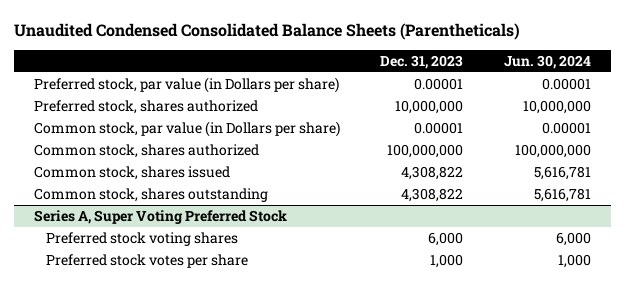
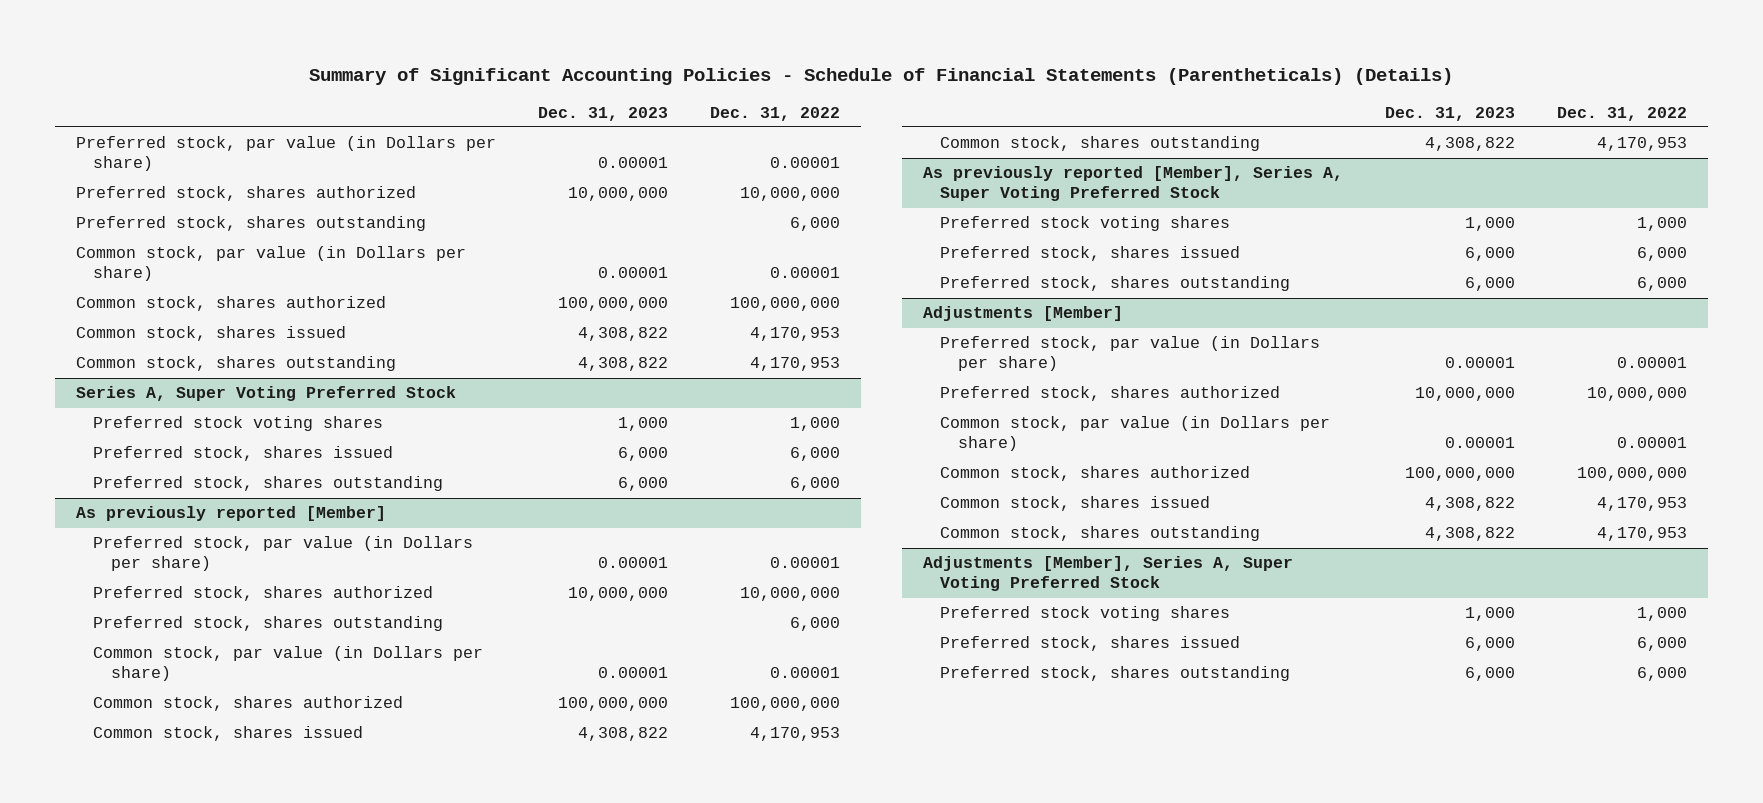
- Unaudited Condensed Consolidated Balance Sheets (Parentheticals)
+ Summary of Significant Accounting Policies - Schedule of Financial Statements (Parentheticals) (Details)
- | Dec. 31, 2023 | Jun. 30, 2024
+ | Dec. 31, 2023 | Dec. 31, 2022
+ Preferred stock, shares outstanding | | 6,000
@ Series A, Super Voting Preferred Stock
- Preferred stock voting shares | 6,000 | 6,000
- Preferred stock votes per share | 1,000 | 1,000
+ Preferred stock voting shares | 1,000 | 1,000
+ Preferred stock, shares issued | 6,000 | 6,000
+ Preferred stock, shares outstanding | 6,000 | 6,000
+ As previously reported [Member]
+ Preferred stock, par value (in Dollars per share) | 0.00001 | 0.00001
+ Preferred stock, shares authorized | 10,000,000 | 10,000,000
+ Preferred stock, shares outstanding | | 6,000
+ Common stock, par value (in Dollars per share) | 0.00001 | 0.00001
+ Common stock, shares authorized | 100,000,000 | 100,000,000
+ Common stock, shares issued | 4,308,822 | 4,170,953
+ Common stock, shares outstanding | 4,308,822 | 4,170,953
+ As previously reported [Member], Series A, Super Voting Preferred Stock
+ Preferred stock voting shares | 1,000 | 1,000
+ Preferred stock, shares issued | 6,000 | 6,000
+ Preferred stock, shares outstanding | 6,000 | 6,000
+ Adjustments [Member]
+ Preferred stock, par value (in Dollars per share) | 0.00001 | 0.00001
+ Preferred stock, shares authorized | 10,000,000 | 10,000,000
+ Common stock, par value (in Dollars per share) | 0.00001 | 0.00001
+ Common stock, shares authorized | 100,000,000 | 100,000,000
+ Common stock, shares issued | 4,308,822 | 4,170,953
+ Common stock, shares outstanding | 4,308,822 | 4,170,953
+ Adjustments [Member], Series A, Super Voting Preferred Stock
+ Preferred stock voting shares | 1,000 | 1,000
+ Preferred stock, shares issued | 6,000 | 6,000
+ Preferred stock, shares outstanding | 6,000 | 6,000

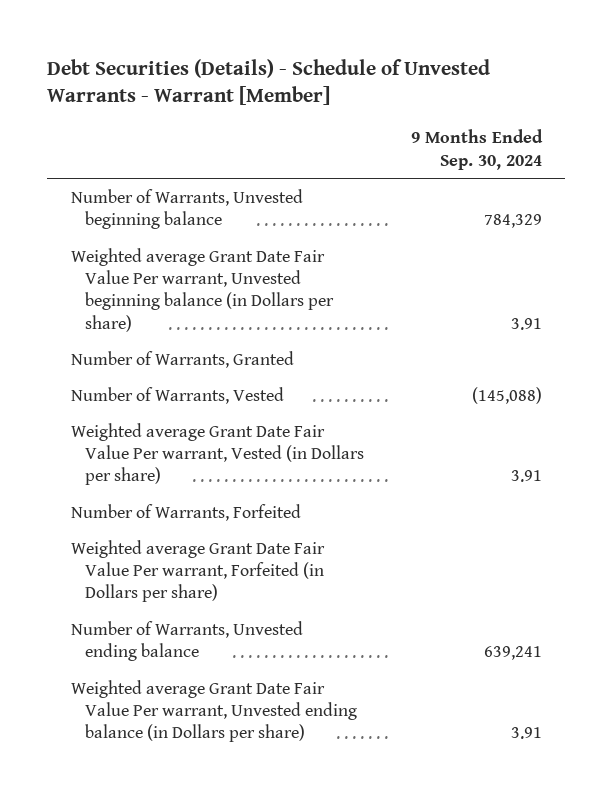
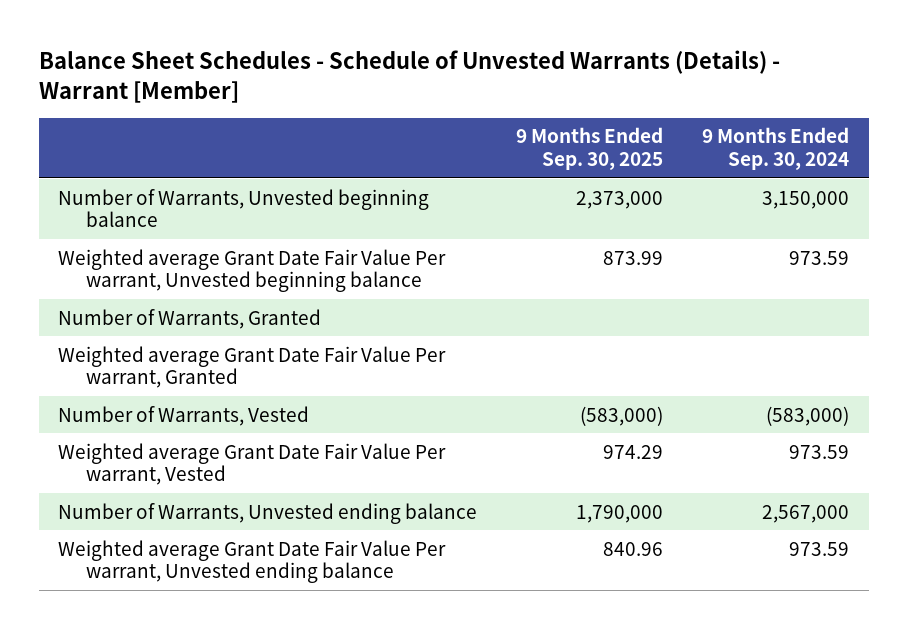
- Debt Securities (Details) - Schedule of Unvested Warrants - Warrant [Member]
+ Balance Sheet Schedules - Schedule of Unvested Warrants (Details) - Warrant [Member]
- | 9 Months Ended Sep. 30, 2024
+ | 9 Months Ended Sep. 30, 2025 | 9 Months Ended Sep. 30, 2024
- Number of Warrants, Unvested beginning balance | 784,329
- Weighted average Grant Date Fair Value Per warrant, Unvested beginning balance (in Dollars per share) | 3.91
+ Number of Warrants, Unvested beginning balance | 2,373,000 | 3,150,000
+ Weighted average Grant Date Fair Value Per warrant, Unvested beginning balance | 873.99 | 973.59
- Number of Warrants, Vested | (145,088)
- Weighted average Grant Date Fair Value Per warrant, Vested (in Dollars per share) | 3.91
- Number of Warrants, Forfeited
- Weighted average Grant Date Fair Value Per warrant, Forfeited (in Dollars per share)
- Number of Warrants, Unvested ending balance | 639,241
- Weighted average Grant Date Fair Value Per warrant, Unvested ending balance (in Dollars per share) | 3.91
+ Weighted average Grant Date Fair Value Per warrant, Granted
+ Number of Warrants, Vested | (583,000) | (583,000)
+ Weighted average Grant Date Fair Value Per warrant, Vested | 974.29 | 973.59
+ Number of Warrants, Unvested ending balance | 1,790,000 | 2,567,000
+ Weighted average Grant Date Fair Value Per warrant, Unvested ending balance | 840.96 | 973.59

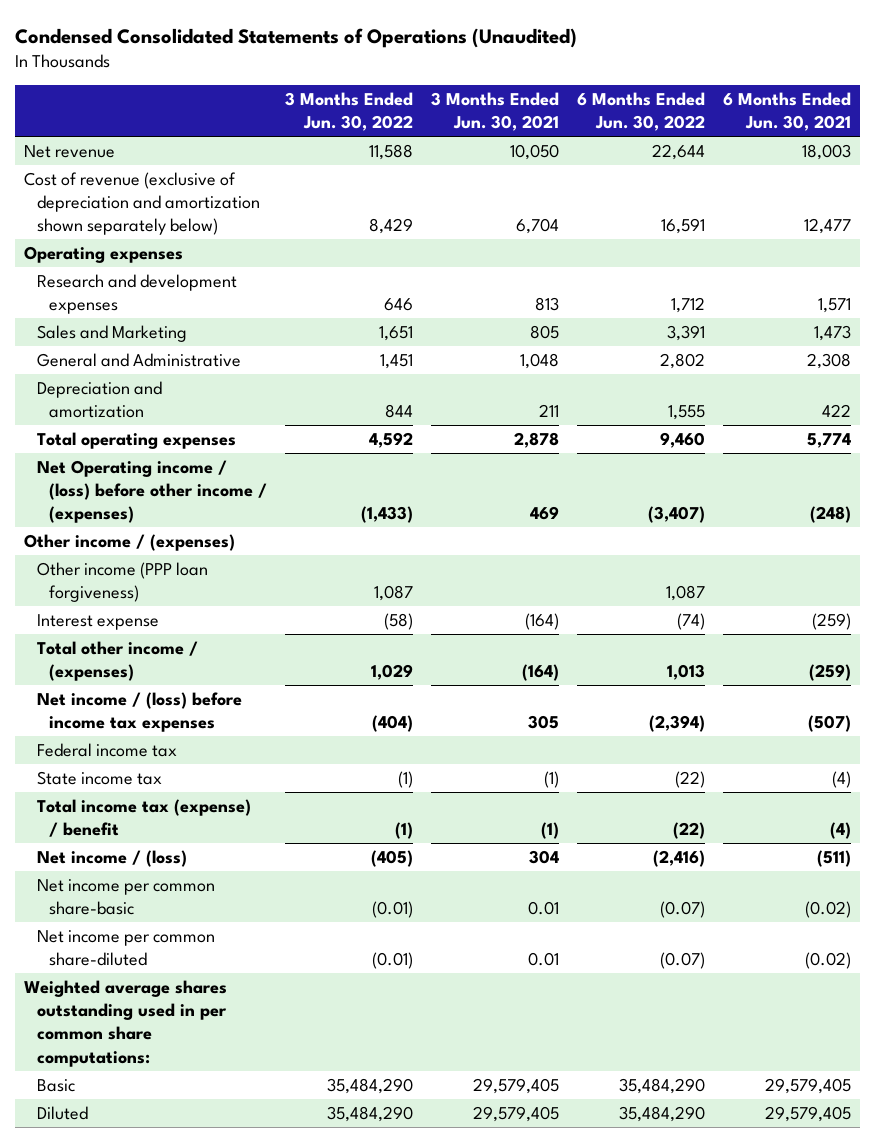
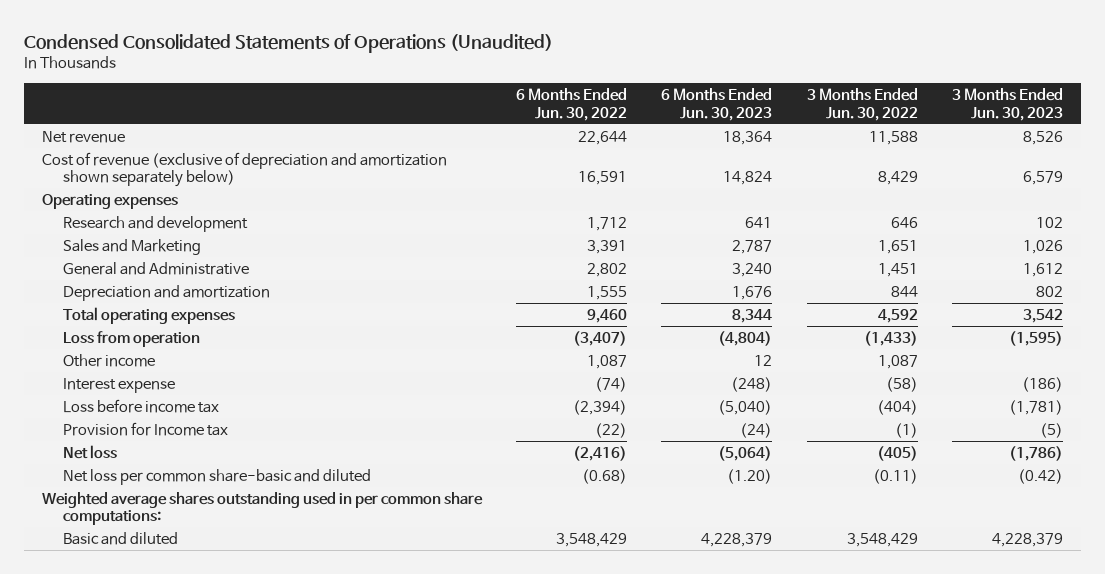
- | 3 Months Ended Jun. 30, 2022 | 3 Months Ended Jun. 30, 2021 | 6 Months Ended Jun. 30, 2022 | 6 Months Ended Jun. 30, 2021
+ | 6 Months Ended Jun. 30, 2022 | 6 Months Ended Jun. 30, 2023 | 3 Months Ended Jun. 30, 2022 | 3 Months Ended Jun. 30, 2023
- Research and development expenses | 646 | 813 | 1,712 | 1,571
+ Research and development | 1,712 | 641 | 646 | 102
- Net Operating income / (loss) before other income / (expenses) | (1,433) | 469 | (3,407) | (248)
- Other income / (expenses)
- Other income (PPP loan forgiveness) | 1,087 | | 1,087 |
+ Loss from operation | (3,407) | (4,804) | (1,433) | (1,595)
+ Other income | 1,087 | 12 | 1,087 |
- Total other income / (expenses) | 1,029 | (164) | 1,013 | (259)
- Net income / (loss) before income tax expenses | (404) | 305 | (2,394) | (507)
- Federal income tax
- State income tax | (1) | (1) | (22) | (4)
- Total income tax (expense) / benefit | (1) | (1) | (22) | (4)
- Net income / (loss) | (405) | 304 | (2,416) | (511)
- Net income per common share-basic | (0.01) | 0.01 | (0.07) | (0.02)
- Net income per common share-diluted | (0.01) | 0.01 | (0.07) | (0.02)
+ Loss before income tax | (2,394) | (5,040) | (404) | (1,781)
+ Provision for Income tax | (22) | (24) | (1) | (5)
+ Net loss | (2,416) | (5,064) | (405) | (1,786)
+ Net loss per common share-basic and diluted | (0.68) | (1.20) | (0.11) | (0.42)
- Basic | 35,484,290 | 29,579,405 | 35,484,290 | 29,579,405
- Diluted | 35,484,290 | 29,579,405 | 35,484,290 | 29,579,405
+ Basic and diluted | 3,548,429 | 4,228,379 | 3,548,429 | 4,228,379

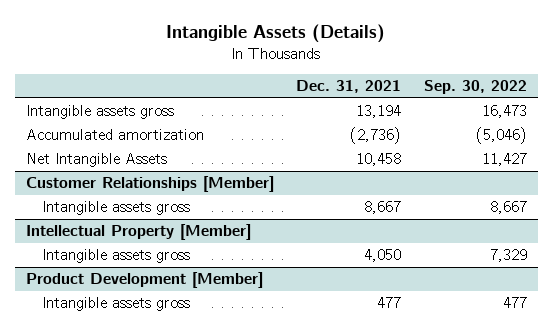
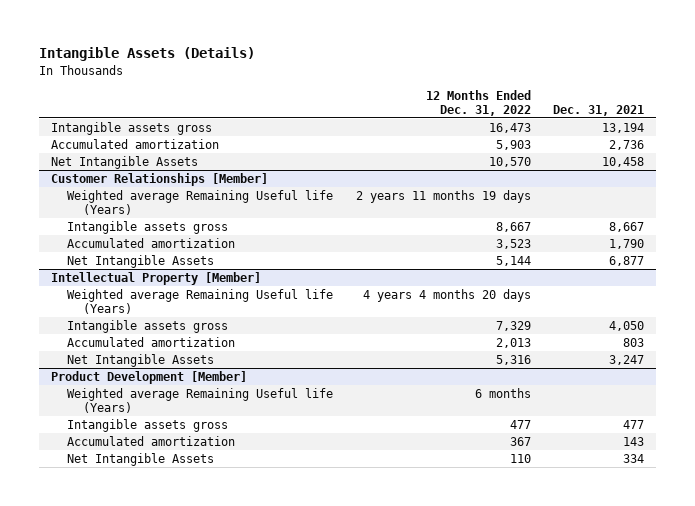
- | Dec. 31, 2021 | Sep. 30, 2022
+ | 12 Months Ended Dec. 31, 2022 | Dec. 31, 2021
- Accumulated amortization | (2,736) | (5,046)
+ Accumulated amortization | 5,903 | 2,736
@ Customer Relationships [Member]
+ Weighted average Remaining Useful life (Years) | 2 years 11 months 19 days |
+ Accumulated amortization | 3,523 | 1,790
+ Net Intangible Assets | 5,144 | 6,877
@ Intellectual Property [Member]
+ Weighted average Remaining Useful life (Years) | 4 years 4 months 20 days |
+ Accumulated amortization | 2,013 | 803
+ Net Intangible Assets | 5,316 | 3,247
@ Product Development [Member]
+ Weighted average Remaining Useful life (Years) | 6 months |
+ Accumulated amortization | 367 | 143
+ Net Intangible Assets | 110 | 334

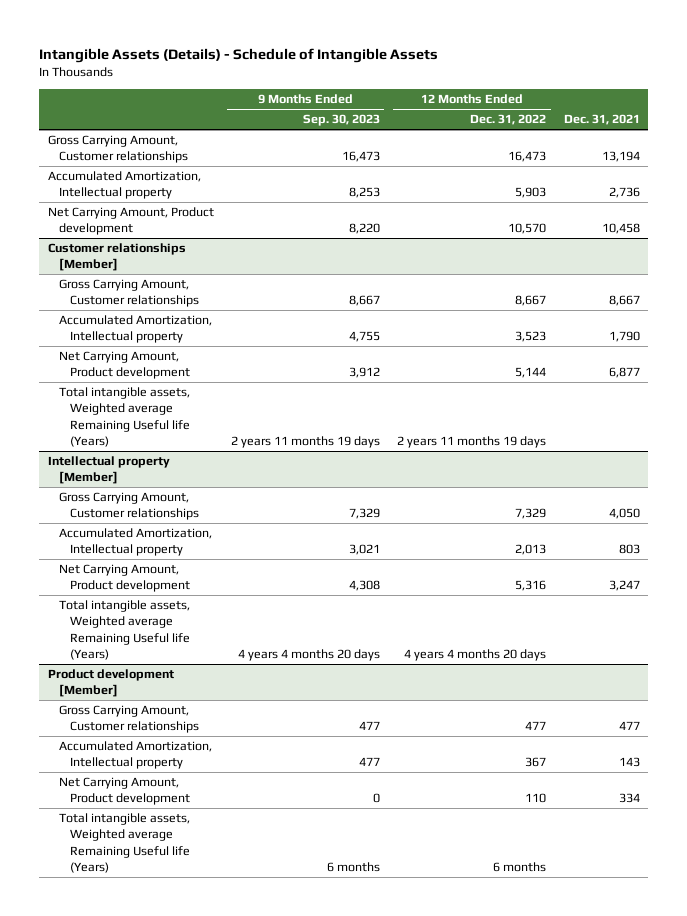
- Intangible Assets (Details)
+ Intangible Assets (Details) - Schedule of Intangible Assets
- | 12 Months Ended Dec. 31, 2022 | Dec. 31, 2021
+ | 9 Months Ended Sep. 30, 2023 | 12 Months Ended Dec. 31, 2022 | Dec. 31, 2021
- Intangible assets gross | 16,473 | 13,194
- Accumulated amortization | 5,903 | 2,736
- Net Intangible Assets | 10,570 | 10,458
- Customer Relationships [Member]
- Weighted average Remaining Useful life (Years) | 2 years 11 months 19 days |
- Intangible assets gross | 8,667 | 8,667
- Accumulated amortization | 3,523 | 1,790
- Net Intangible Assets | 5,144 | 6,877
- Intellectual Property [Member]
- Weighted average Remaining Useful life (Years) | 4 years 4 months 20 days |
- Intangible assets gross | 7,329 | 4,050
- Accumulated amortization | 2,013 | 803
- Net Intangible Assets | 5,316 | 3,247
- Product Development [Member]
- Weighted average Remaining Useful life (Years) | 6 months |
- Intangible assets gross | 477 | 477
- Accumulated amortization | 367 | 143
- Net Intangible Assets | 110 | 334
+ Gross Carrying Amount, Customer relationships | 16,473 | 16,473 | 13,194
+ Accumulated Amortization, Intellectual property | 8,253 | 5,903 | 2,736
+ Net Carrying Amount, Product development | 8,220 | 10,570 | 10,458
+ Customer relationships [Member]
+ Gross Carrying Amount, Customer relationships | 8,667 | 8,667 | 8,667
+ Accumulated Amortization, Intellectual property | 4,755 | 3,523 | 1,790
+ Net Carrying Amount, Product development | 3,912 | 5,144 | 6,877
+ Total intangible assets, Weighted average Remaining Useful life (Years) | 2 years 11 months 19 days | 2 years 11 months 19 days |
+ Intellectual property [Member]
+ Gross Carrying Amount, Customer relationships | 7,329 | 7,329 | 4,050
+ Accumulated Amortization, Intellectual property | 3,021 | 2,013 | 803
+ Net Carrying Amount, Product development | 4,308 | 5,316 | 3,247
+ Total intangible assets, Weighted average Remaining Useful life (Years) | 4 years 4 months 20 days | 4 years 4 months 20 days |
+ Product development [Member]
+ Gross Carrying Amount, Customer relationships | 477 | 477 | 477
+ Accumulated Amortization, Intellectual property | 477 | 367 | 143
+ Net Carrying Amount, Product development | 0 | 110 | 334
+ Total intangible assets, Weighted average Remaining Useful life (Years) | 6 months | 6 months |

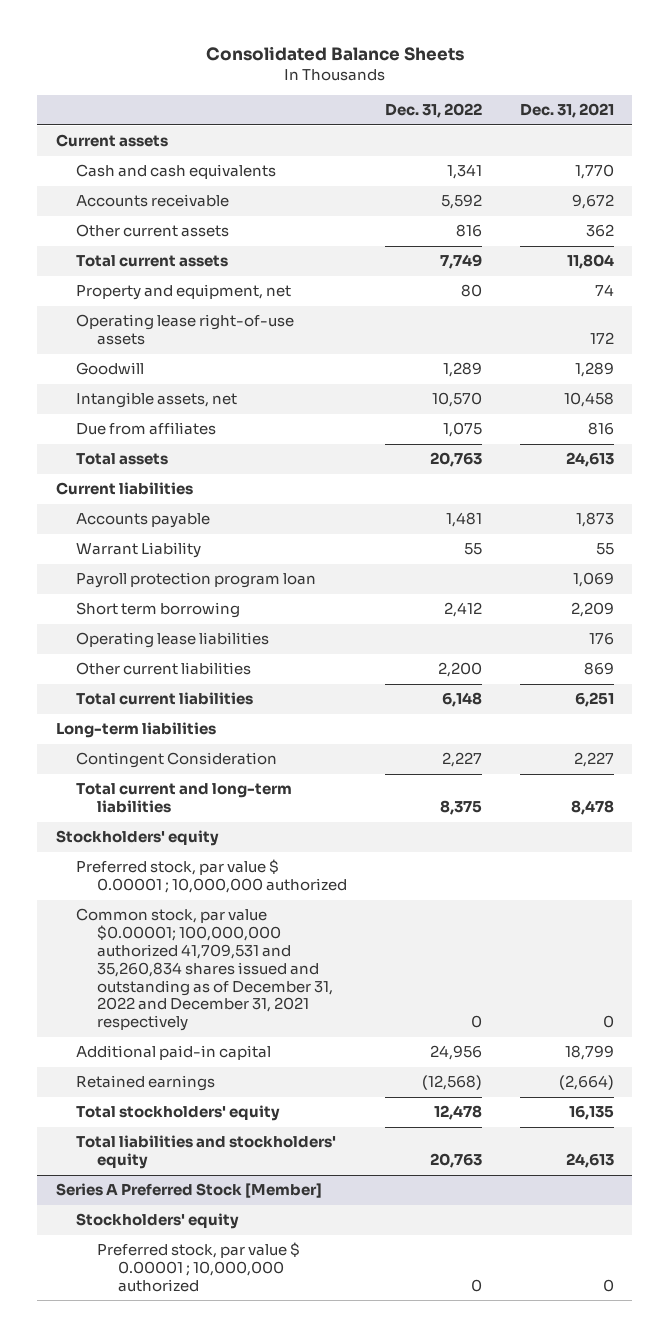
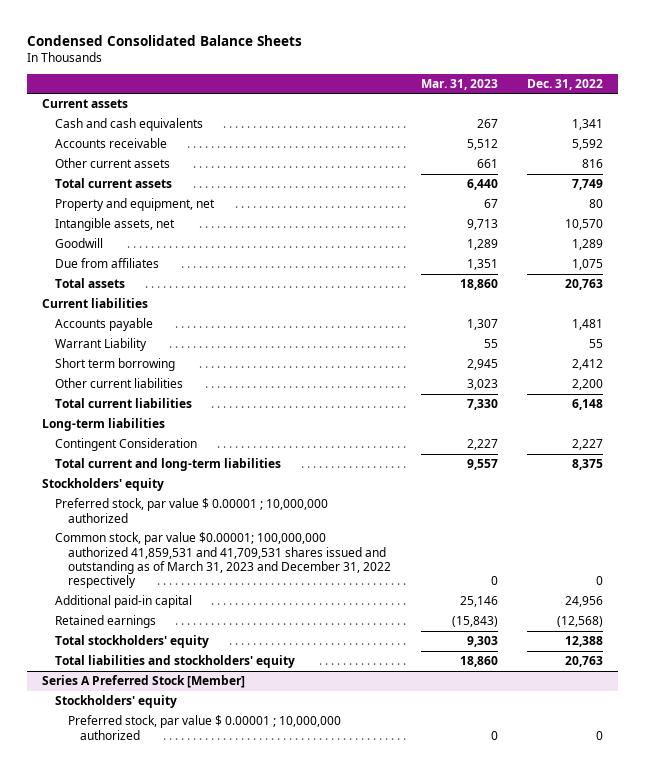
- Consolidated Balance Sheets
+ Condensed Consolidated Balance Sheets
- | Dec. 31, 2022 | Dec. 31, 2021
+ | Mar. 31, 2023 | Dec. 31, 2022
- Operating lease right-of-use assets | | 172
moved down: Goodwill | 1,289 | 1,289
- Payroll protection program loan | | 1,069
- Operating lease liabilities | | 176
- Common stock, par value $0.00001; 100,000,000 authorized 41,709,531 and 35,260,834 shares issued and outstanding as of December 31, 2022 and December 31, 2021 respectively | 0 | 0
+ Common stock, par value $0.00001; 100,000,000 authorized 41,859,531 and 41,709,531 shares issued and outstanding as of March 31, 2023 and December 31, 2022 respectively | 0 | 0
- Total stockholders' equity | 12,478 | 16,135
+ Total stockholders' equity | 9,303 | 12,388

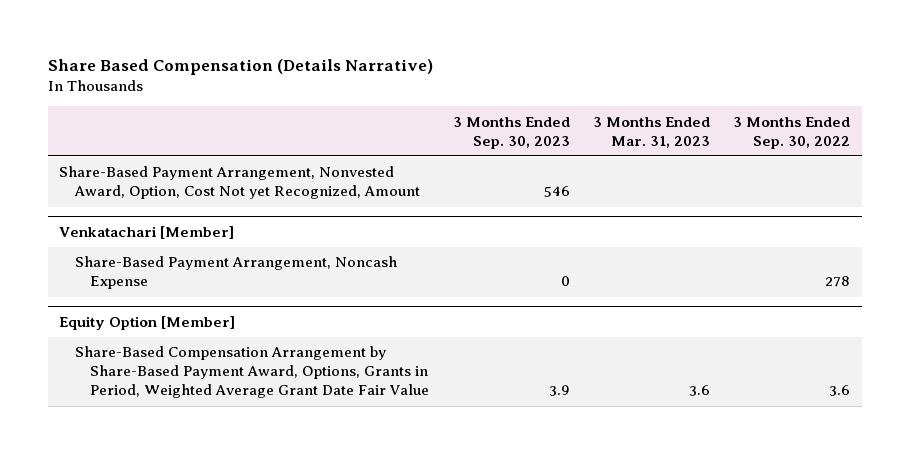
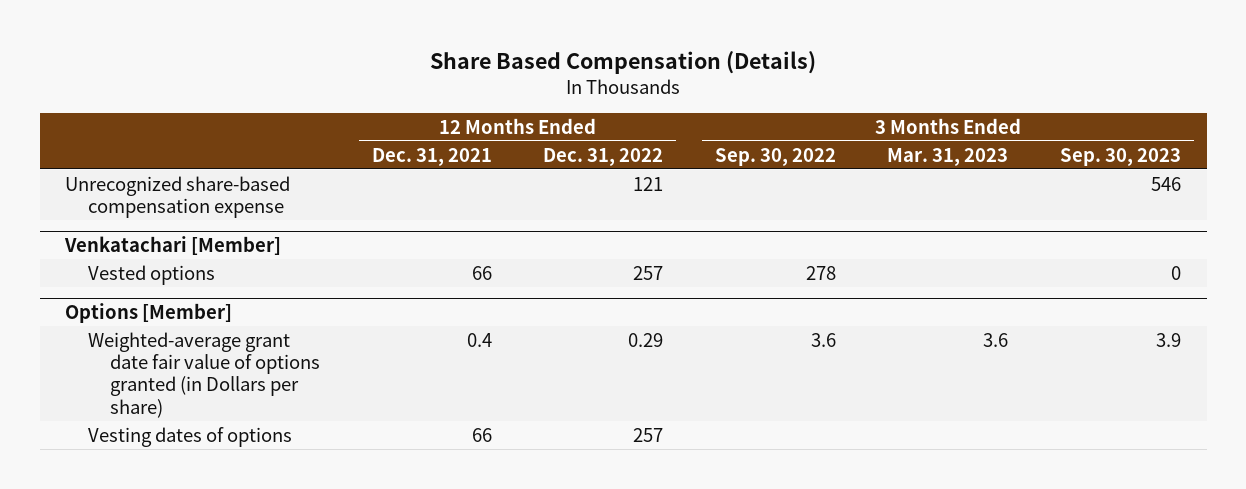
- Share Based Compensation (Details Narrative)
+ Share Based Compensation (Details)
- | 3 Months Ended Sep. 30, 2023 | 3 Months Ended Mar. 31, 2023 | 3 Months Ended Sep. 30, 2022
+ | 12 Months Ended Dec. 31, 2021 | 12 Months Ended Dec. 31, 2022 | 3 Months Ended Sep. 30, 2022 | 3 Months Ended Mar. 31, 2023 | 3 Months Ended Sep. 30, 2023
- Share-Based Payment Arrangement, Nonvested Award, Option, Cost Not yet Recognized, Amount | 546 | |
+ Unrecognized share-based compensation expense | | 121 | | | 546
@ Venkatachari [Member]
- Share-Based Payment Arrangement, Noncash Expense | 0 | | 278
- Equity Option [Member]
- Share-Based Compensation Arrangement by Share-Based Payment Award, Options, Grants in Period, Weighted Average Grant Date Fair Value | 3.9 | 3.6 | 3.6
@ Venkatachari [Member]
+ Vested options | 66 | 257 | 278 | | 0
+ Options [Member]
+ Weighted-average grant date fair value of options granted (in Dollars per share) | 0.4 | 0.29 | 3.6 | 3.6 | 3.9
+ Vesting dates of options | 66 | 257 | | |

